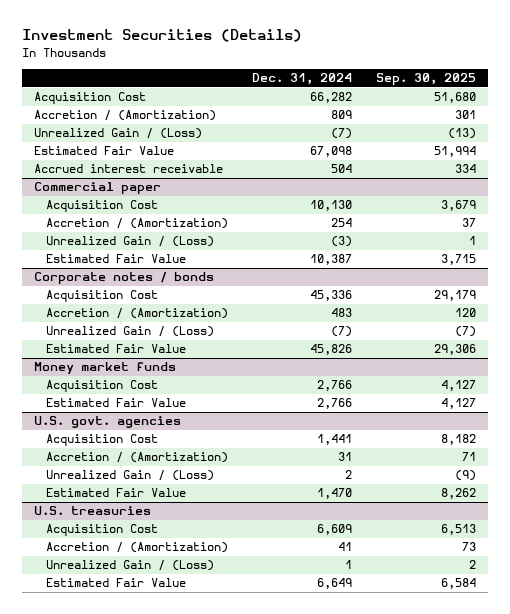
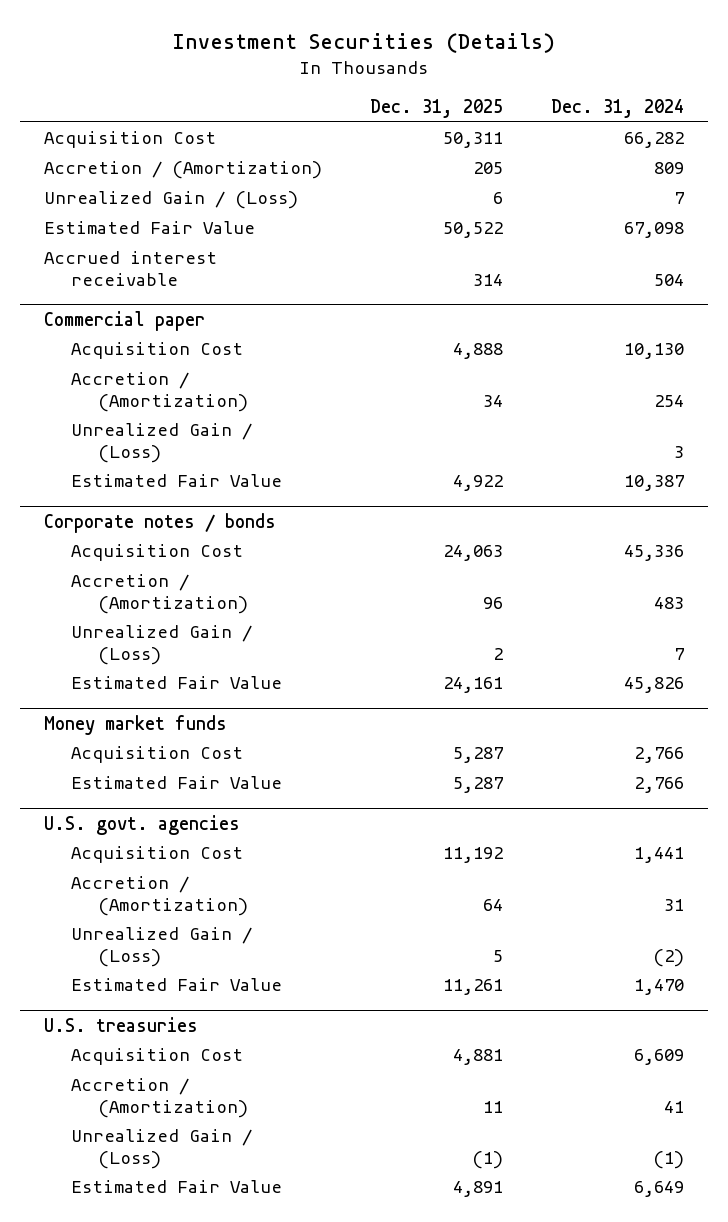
- | Dec. 31, 2024 | Sep. 30, 2025
+ | Dec. 31, 2025 | Dec. 31, 2024
- Unrealized Gain / (Loss) | (7) | (13)
+ Unrealized Gain / (Loss) | 6 | 7
@ Commercial paper
- Unrealized Gain / (Loss) | (3) | 1
+ Unrealized Gain / (Loss) | | 3
@ Corporate notes / bonds
- Unrealized Gain / (Loss) | (7) | (7)
+ Unrealized Gain / (Loss) | 2 | 7
@ U.S. govt. agencies
- Unrealized Gain / (Loss) | 2 | (9)
+ Unrealized Gain / (Loss) | 5 | (2)
@ U.S. treasuries
- Unrealized Gain / (Loss) | 1 | 2
+ Unrealized Gain / (Loss) | (1) | (1)

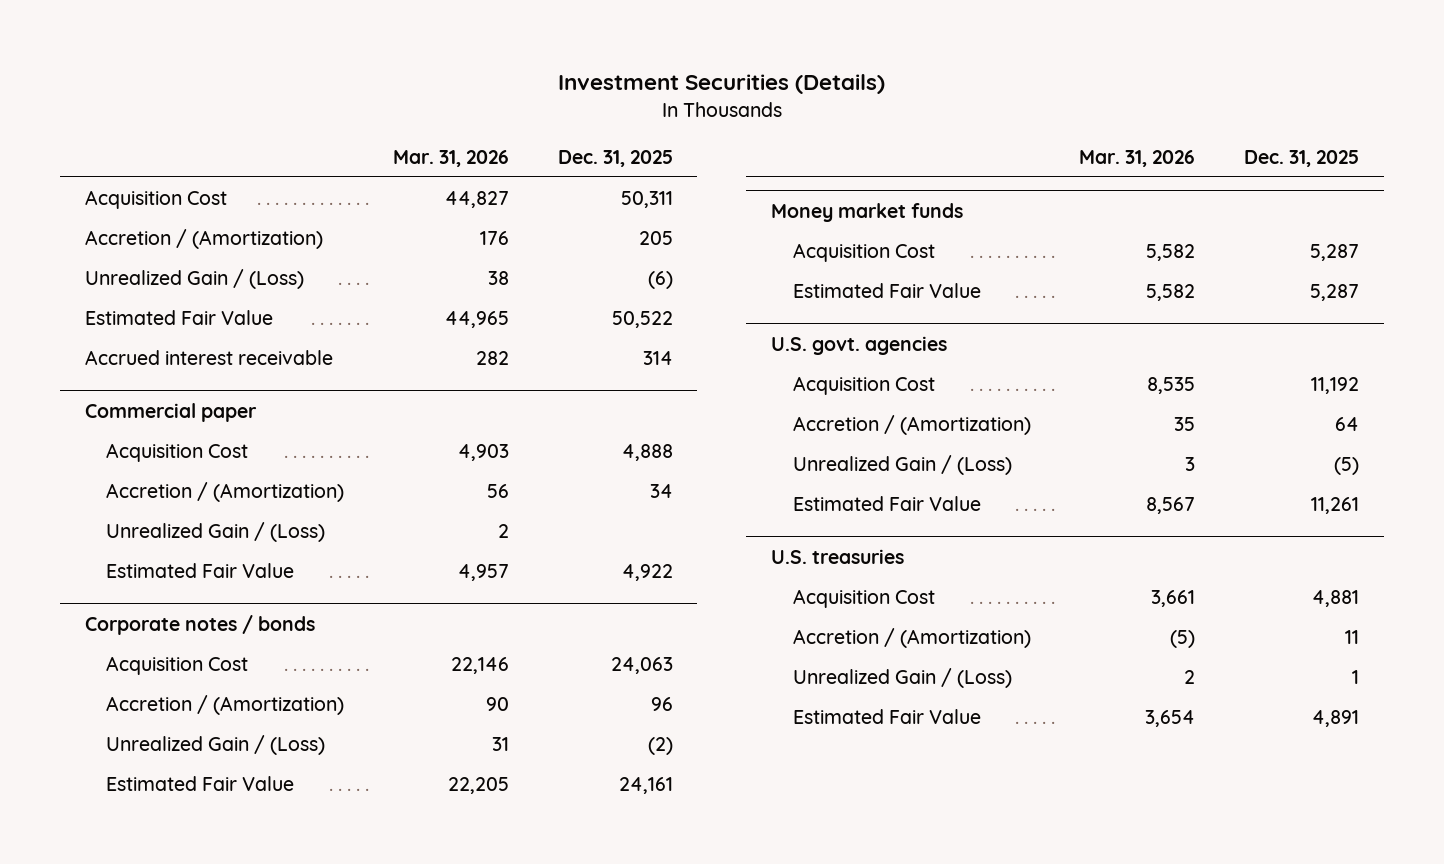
- | Dec. 31, 2025 | Dec. 31, 2024
+ | Mar. 31, 2026 | Dec. 31, 2025
- Unrealized Gain / (Loss) | 6 | 7
+ Unrealized Gain / (Loss) | 38 | (6)
@ Corporate notes / bonds
- Unrealized Gain / (Loss) | 2 | 7
+ Unrealized Gain / (Loss) | 31 | (2)
@ U.S. govt. agencies
- Unrealized Gain / (Loss) | 5 | (2)
+ Unrealized Gain / (Loss) | 3 | (5)
@ U.S. treasuries
- Unrealized Gain / (Loss) | (1) | (1)
+ Unrealized Gain / (Loss) | 2 | 1

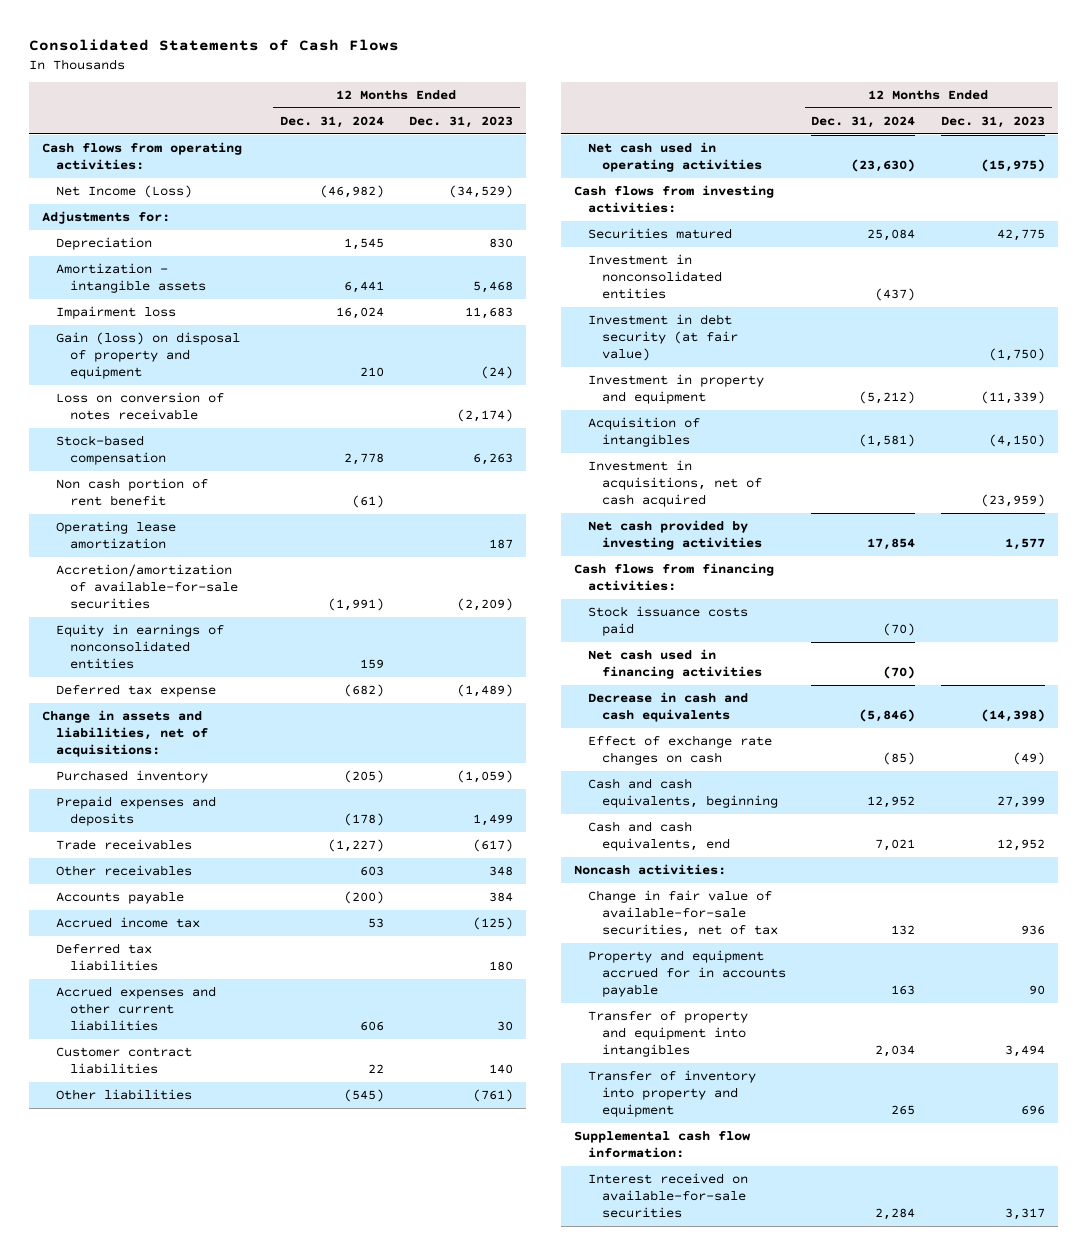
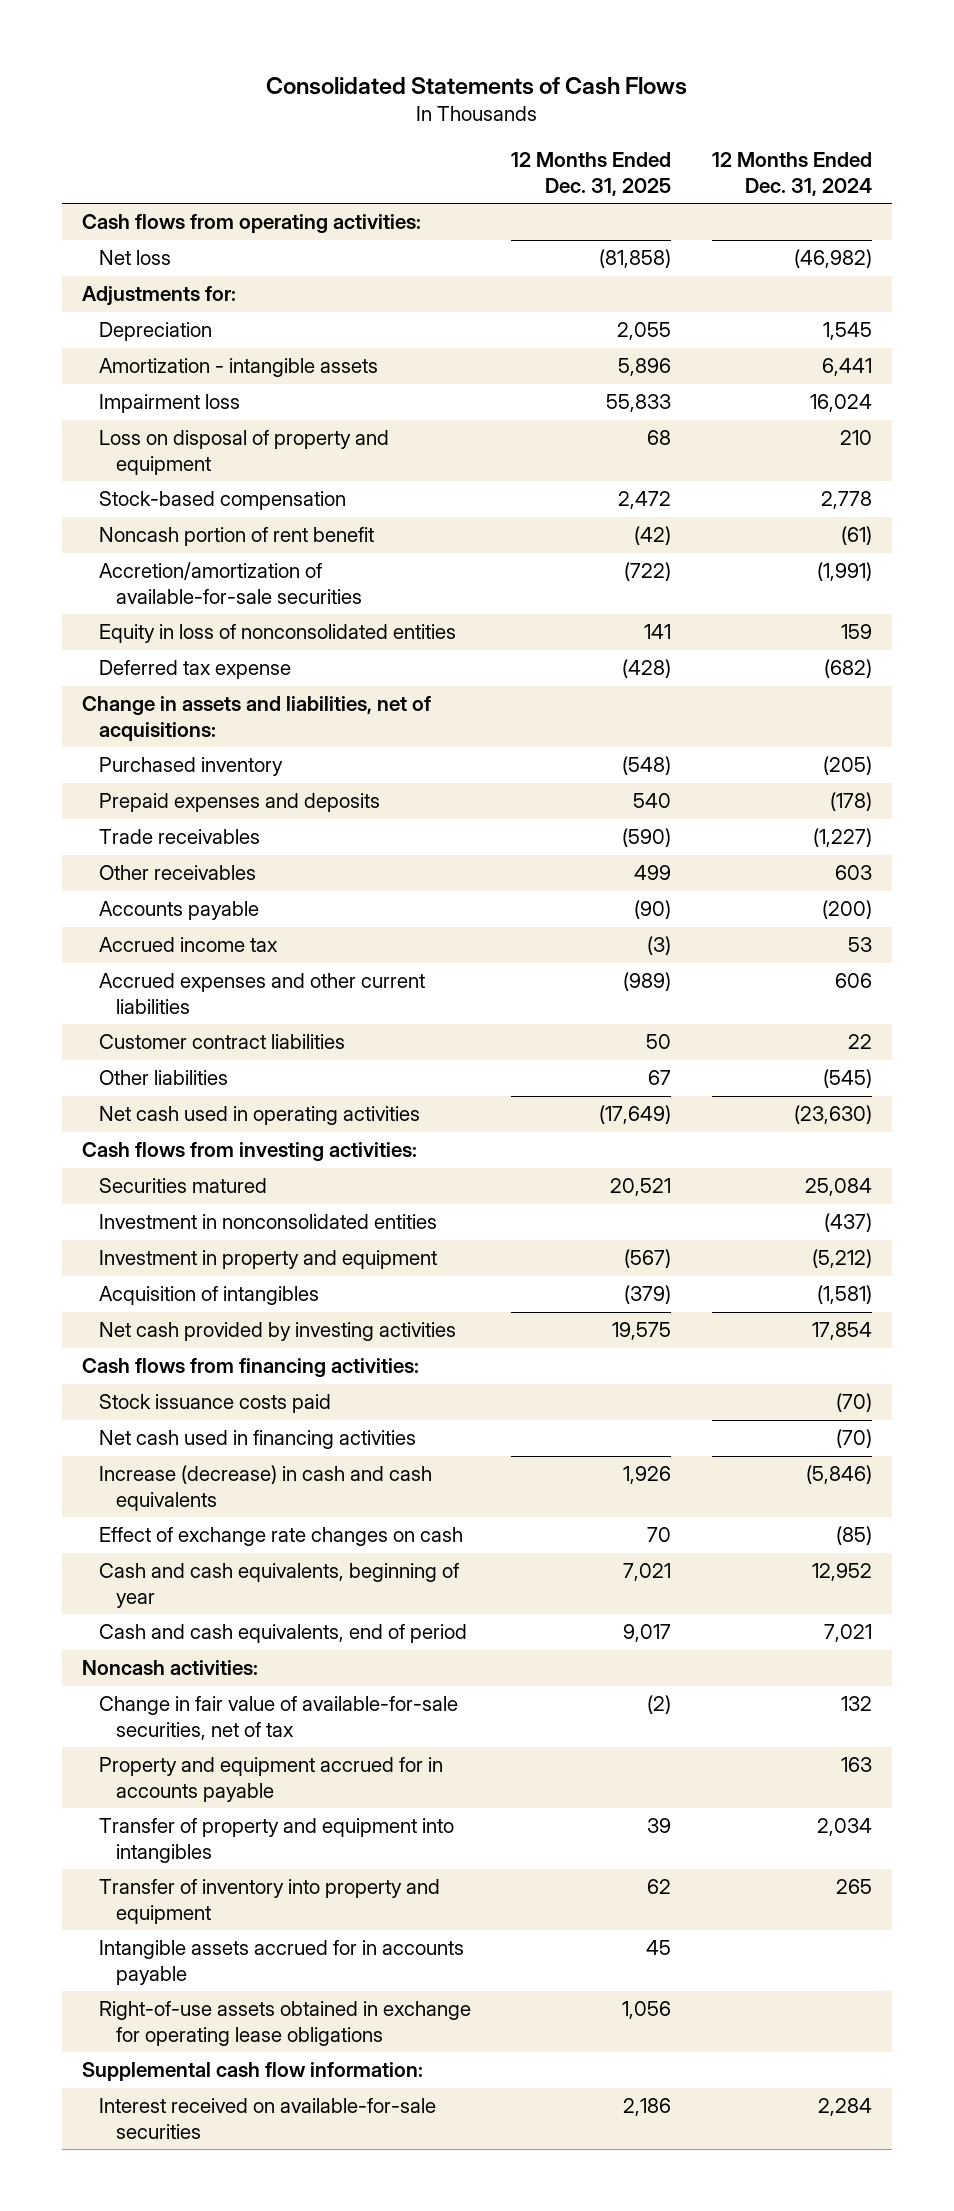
- | 12 Months Ended Dec. 31, 2024 | 12 Months Ended Dec. 31, 2023
+ | 12 Months Ended Dec. 31, 2025 | 12 Months Ended Dec. 31, 2024
- Net Income (Loss) | (46,982) | (34,529)
+ Net loss | (81,858) | (46,982)
- Gain (loss) on disposal of property and equipment | 210 | (24)
- Loss on conversion of notes receivable | | (2,174)
+ Loss on disposal of property and equipment | 68 | 210
- Non cash portion of rent benefit | (61) |
- Operating lease amortization | | 187
+ Noncash portion of rent benefit | (42) | (61)
- Equity in earnings of nonconsolidated entities | 159 |
+ Equity in loss of nonconsolidated entities | 141 | 159
- Deferred tax liabilities | | 180
- Investment in debt security (at fair value) | | (1,750)
- Investment in acquisitions, net of cash acquired | | (23,959)
- Decrease in cash and cash equivalents | (5,846) | (14,398)
+ Increase (decrease) in cash and cash equivalents | 1,926 | (5,846)
- Cash and cash equivalents, beginning | 12,952 | 27,399
- Cash and cash equivalents, end | 7,021 | 12,952
+ Cash and cash equivalents, beginning of year | 7,021 | 12,952
+ Cash and cash equivalents, end of period | 9,017 | 7,021
+ Intangible assets accrued for in accounts payable | 45 |
+ Right-of-use assets obtained in exchange for operating lease obligations | 1,056 |

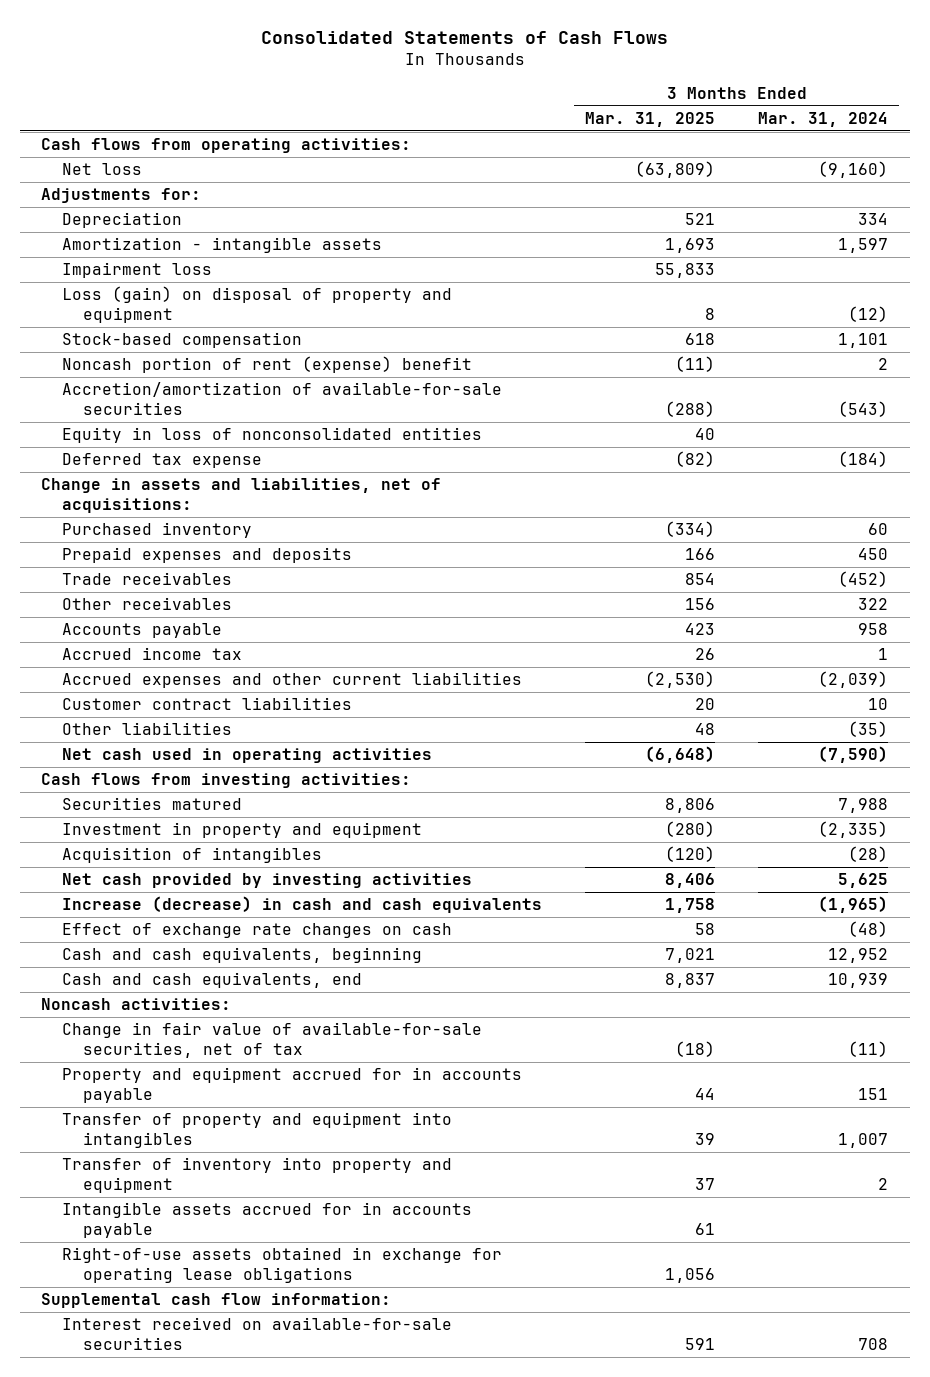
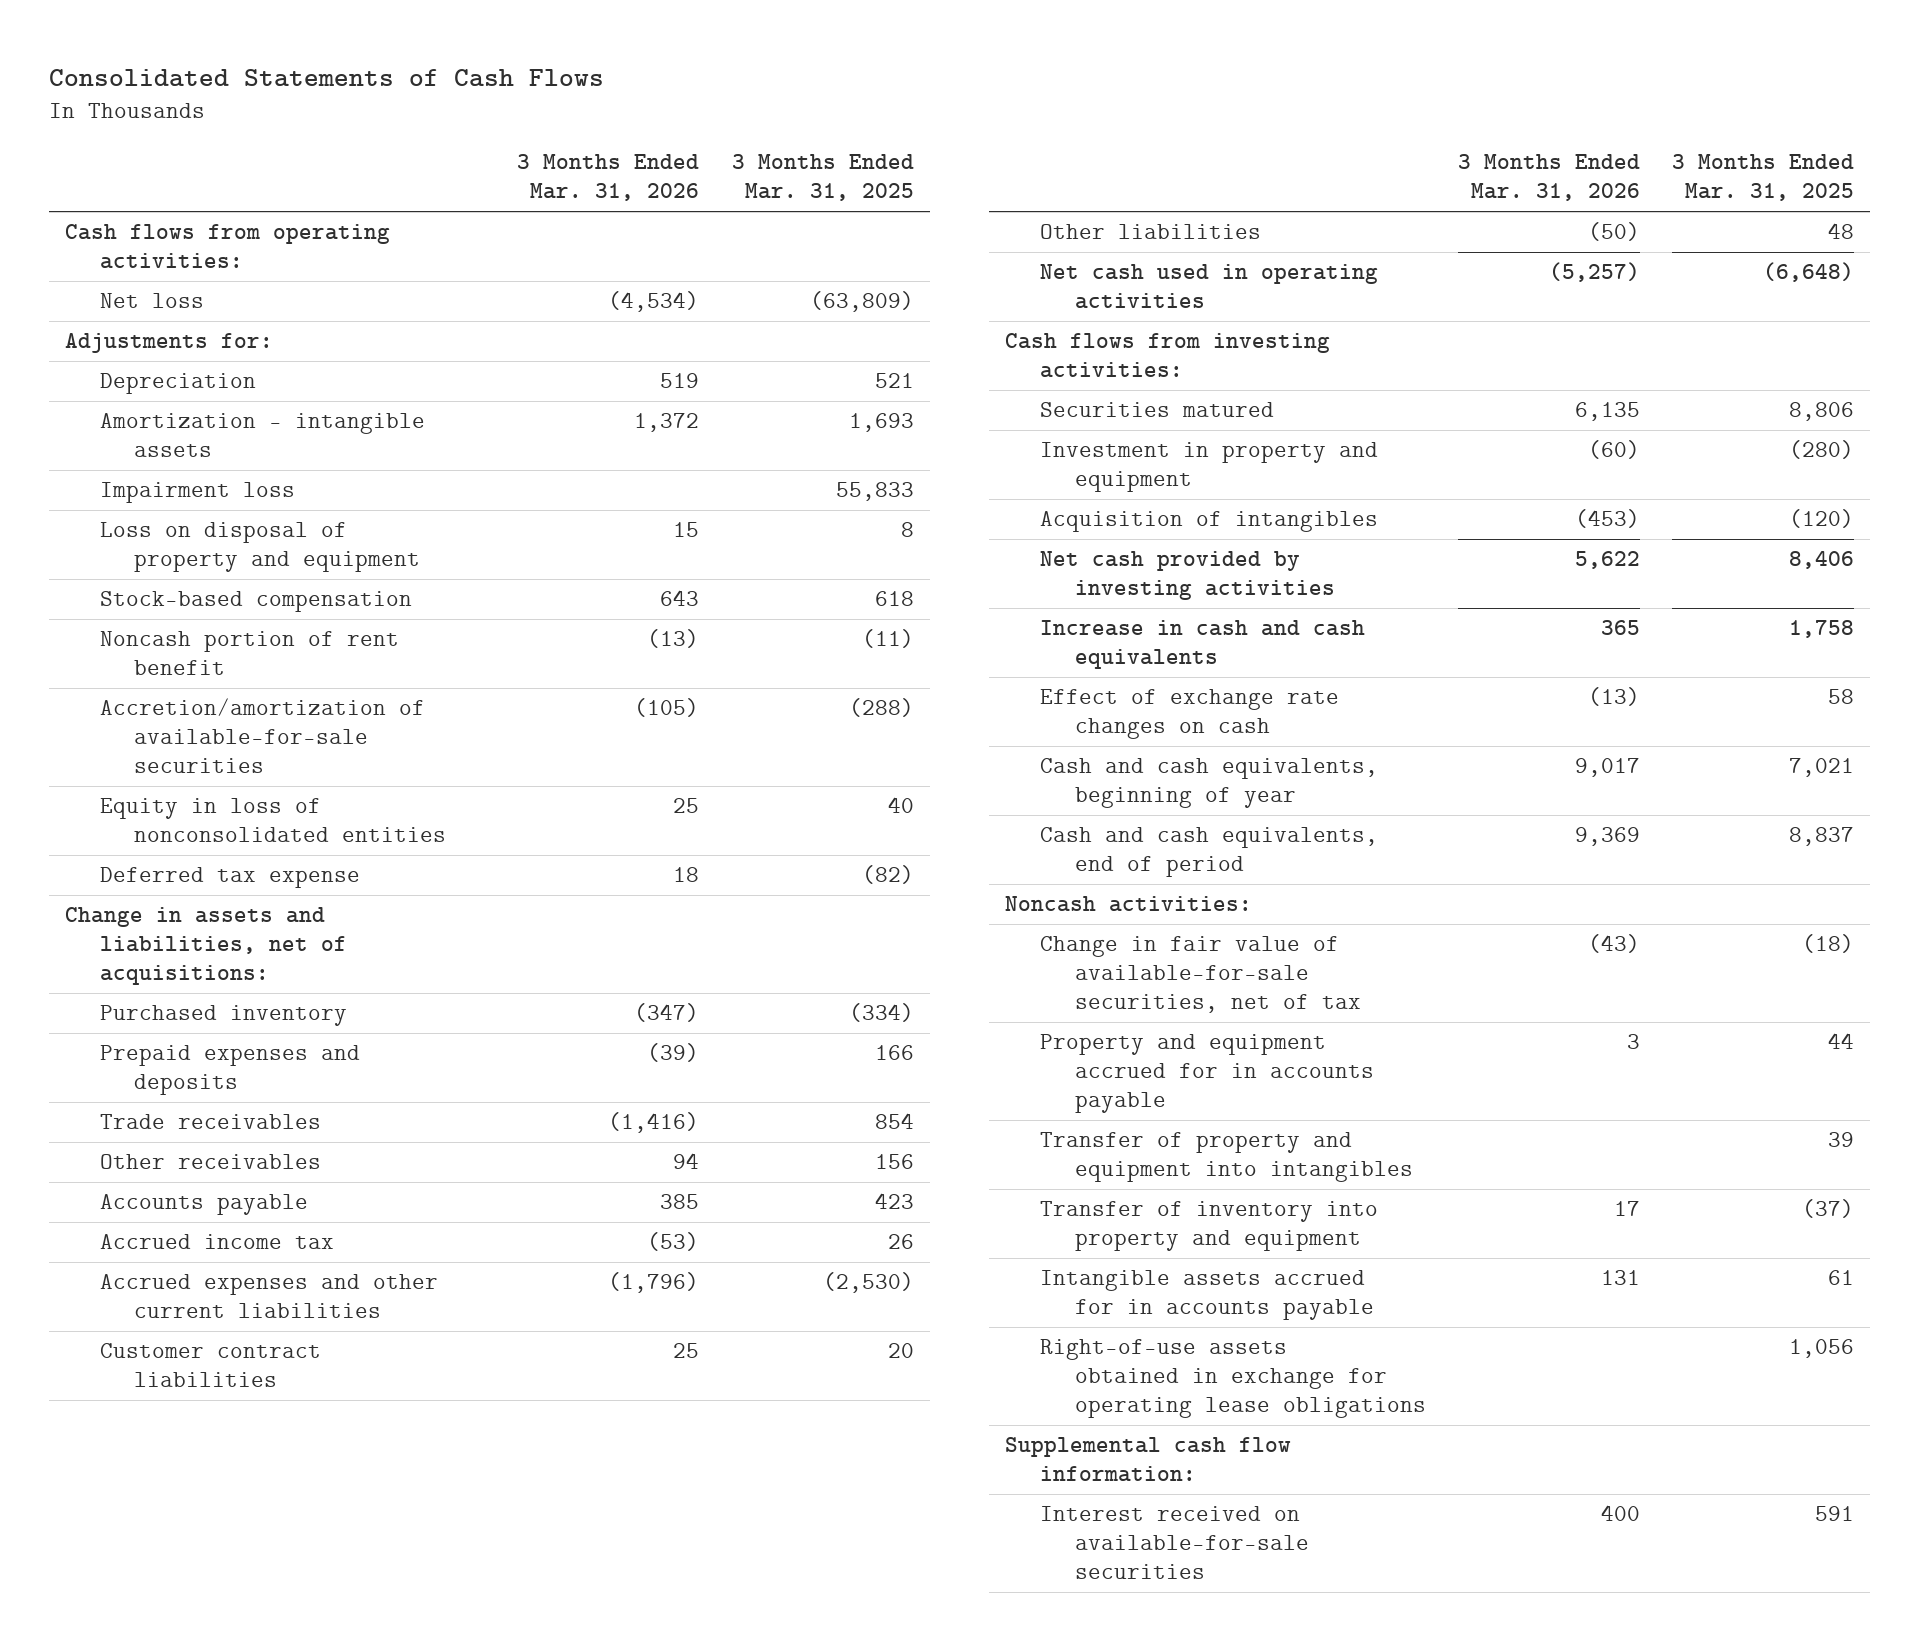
- | 3 Months Ended Mar. 31, 2025 | 3 Months Ended Mar. 31, 2024
+ | 3 Months Ended Mar. 31, 2026 | 3 Months Ended Mar. 31, 2025
- Loss (gain) on disposal of property and equipment | 8 | (12)
+ Loss on disposal of property and equipment | 15 | 8
- Noncash portion of rent (expense) benefit | (11) | 2
+ Noncash portion of rent benefit | (13) | (11)
- Increase (decrease) in cash and cash equivalents | 1,758 | (1,965)
+ Increase in cash and cash equivalents | 365 | 1,758
- Cash and cash equivalents, beginning | 7,021 | 12,952
- Cash and cash equivalents, end | 8,837 | 10,939
+ Cash and cash equivalents, beginning of year | 9,017 | 7,021
+ Cash and cash equivalents, end of period | 9,369 | 8,837
- Transfer of inventory into property and equipment | 37 | 2
+ Transfer of inventory into property and equipment | 17 | (37)

